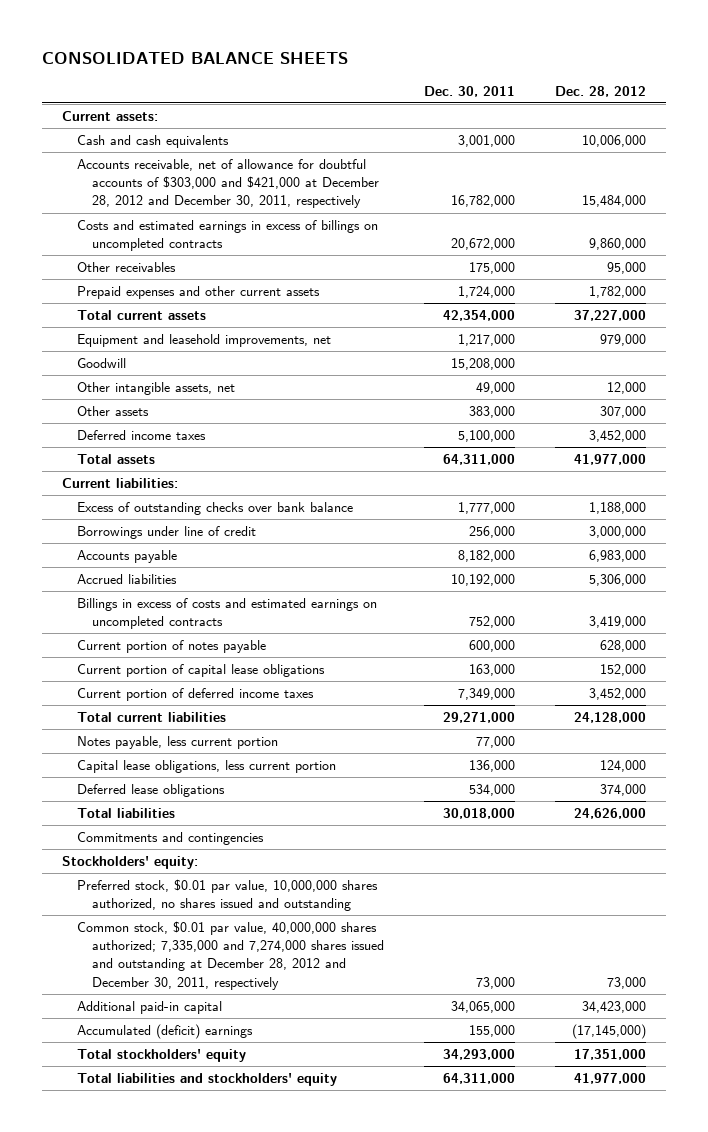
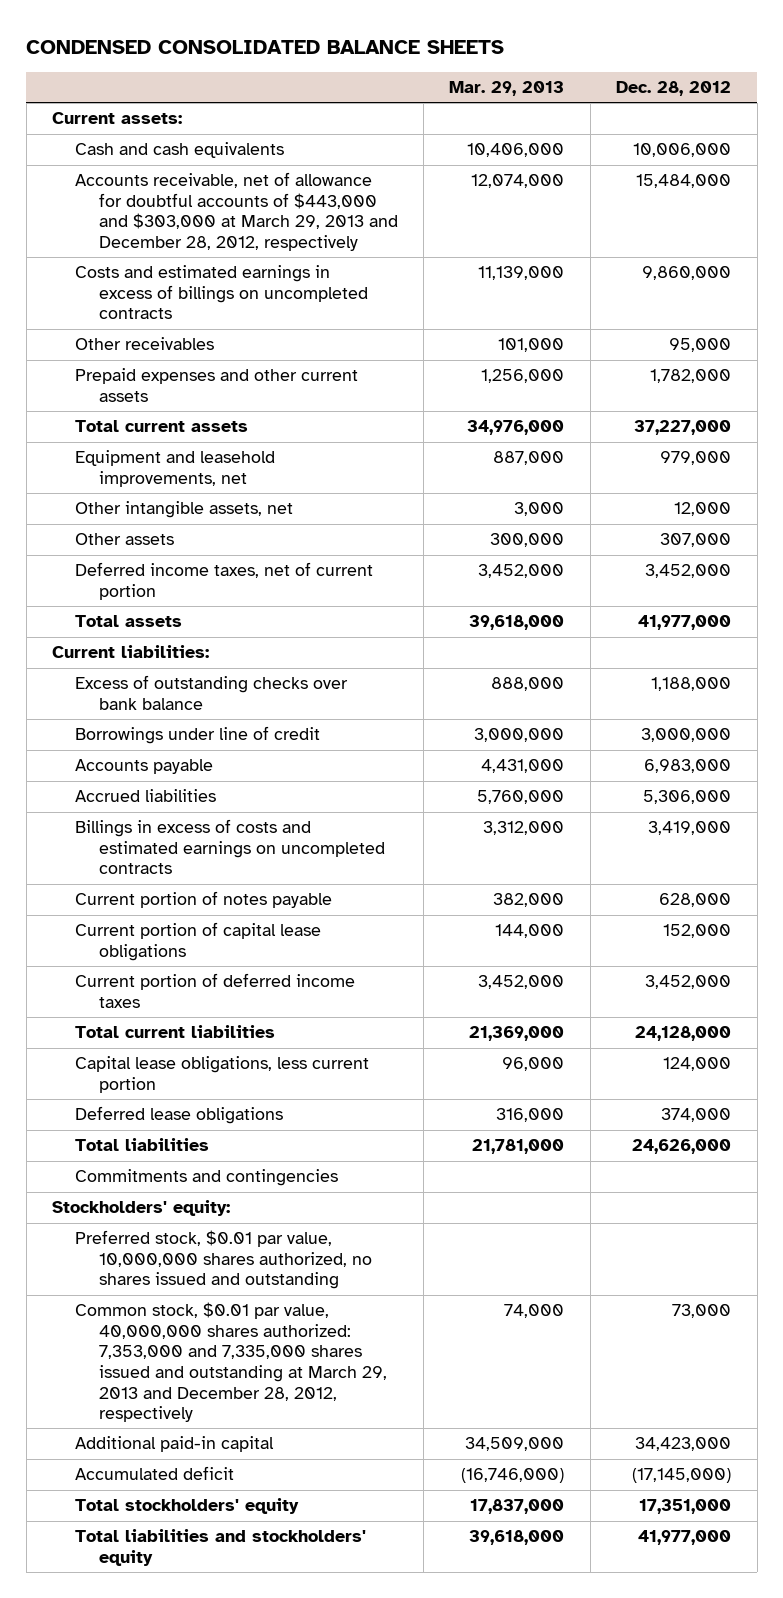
- CONSOLIDATED BALANCE SHEETS
+ CONDENSED CONSOLIDATED BALANCE SHEETS
- | Dec. 30, 2011 | Dec. 28, 2012
+ | Mar. 29, 2013 | Dec. 28, 2012
- Accounts receivable, net of allowance for doubtful accounts of $303,000 and $421,000 at December 28, 2012 and December 30, 2011, respectively | 16,782,000 | 15,484,000
+ Accounts receivable, net of allowance for doubtful accounts of $443,000 and $303,000 at March 29, 2013 and December 28, 2012, respectively | 12,074,000 | 15,484,000
- Goodwill | 15,208,000 |
- Deferred income taxes | 5,100,000 | 3,452,000
+ Deferred income taxes, net of current portion | 3,452,000 | 3,452,000
- Notes payable, less current portion | 77,000 |
- Common stock, $0.01 par value, 40,000,000 shares authorized; 7,335,000 and 7,274,000 shares issued and outstanding at December 28, 2012 and December 30, 2011, respectively | 73,000 | 73,000
+ Common stock, $0.01 par value, 40,000,000 shares authorized: 7,353,000 and 7,335,000 shares issued and outstanding at March 29, 2013 and December 28, 2012, respectively | 74,000 | 73,000
- Accumulated (deficit) earnings | 155,000 | (17,145,000)
+ Accumulated deficit | (16,746,000) | (17,145,000)

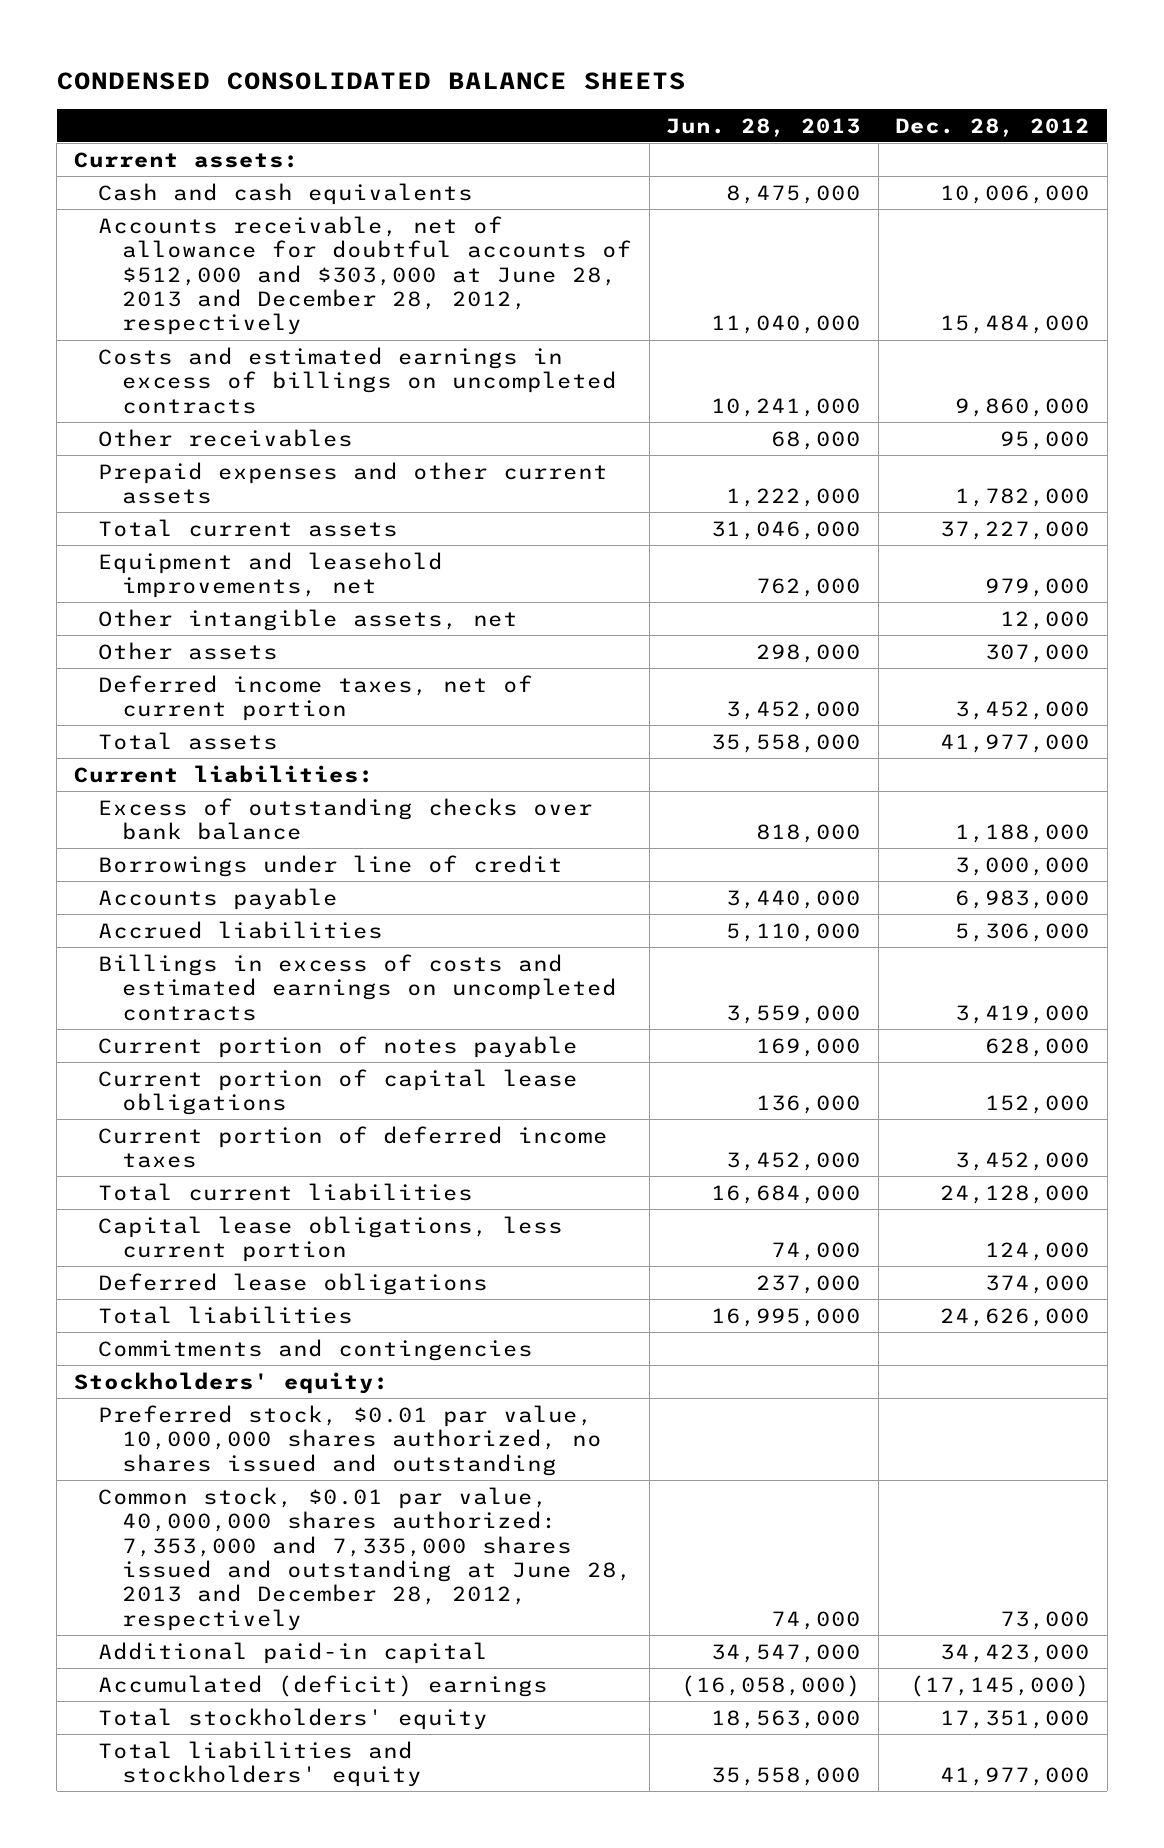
- | Mar. 29, 2013 | Dec. 28, 2012
+ | Jun. 28, 2013 | Dec. 28, 2012
- Accounts receivable, net of allowance for doubtful accounts of $443,000 and $303,000 at March 29, 2013 and December 28, 2012, respectively | 12,074,000 | 15,484,000
+ Accounts receivable, net of allowance for doubtful accounts of $512,000 and $303,000 at June 28, 2013 and December 28, 2012, respectively | 11,040,000 | 15,484,000
- Common stock, $0.01 par value, 40,000,000 shares authorized: 7,353,000 and 7,335,000 shares issued and outstanding at March 29, 2013 and December 28, 2012, respectively | 74,000 | 73,000
+ Common stock, $0.01 par value, 40,000,000 shares authorized: 7,353,000 and 7,335,000 shares issued and outstanding at June 28, 2013 and December 28, 2012, respectively | 74,000 | 73,000
- Accumulated deficit | (16,746,000) | (17,145,000)
+ Accumulated (deficit) earnings | (16,058,000) | (17,145,000)

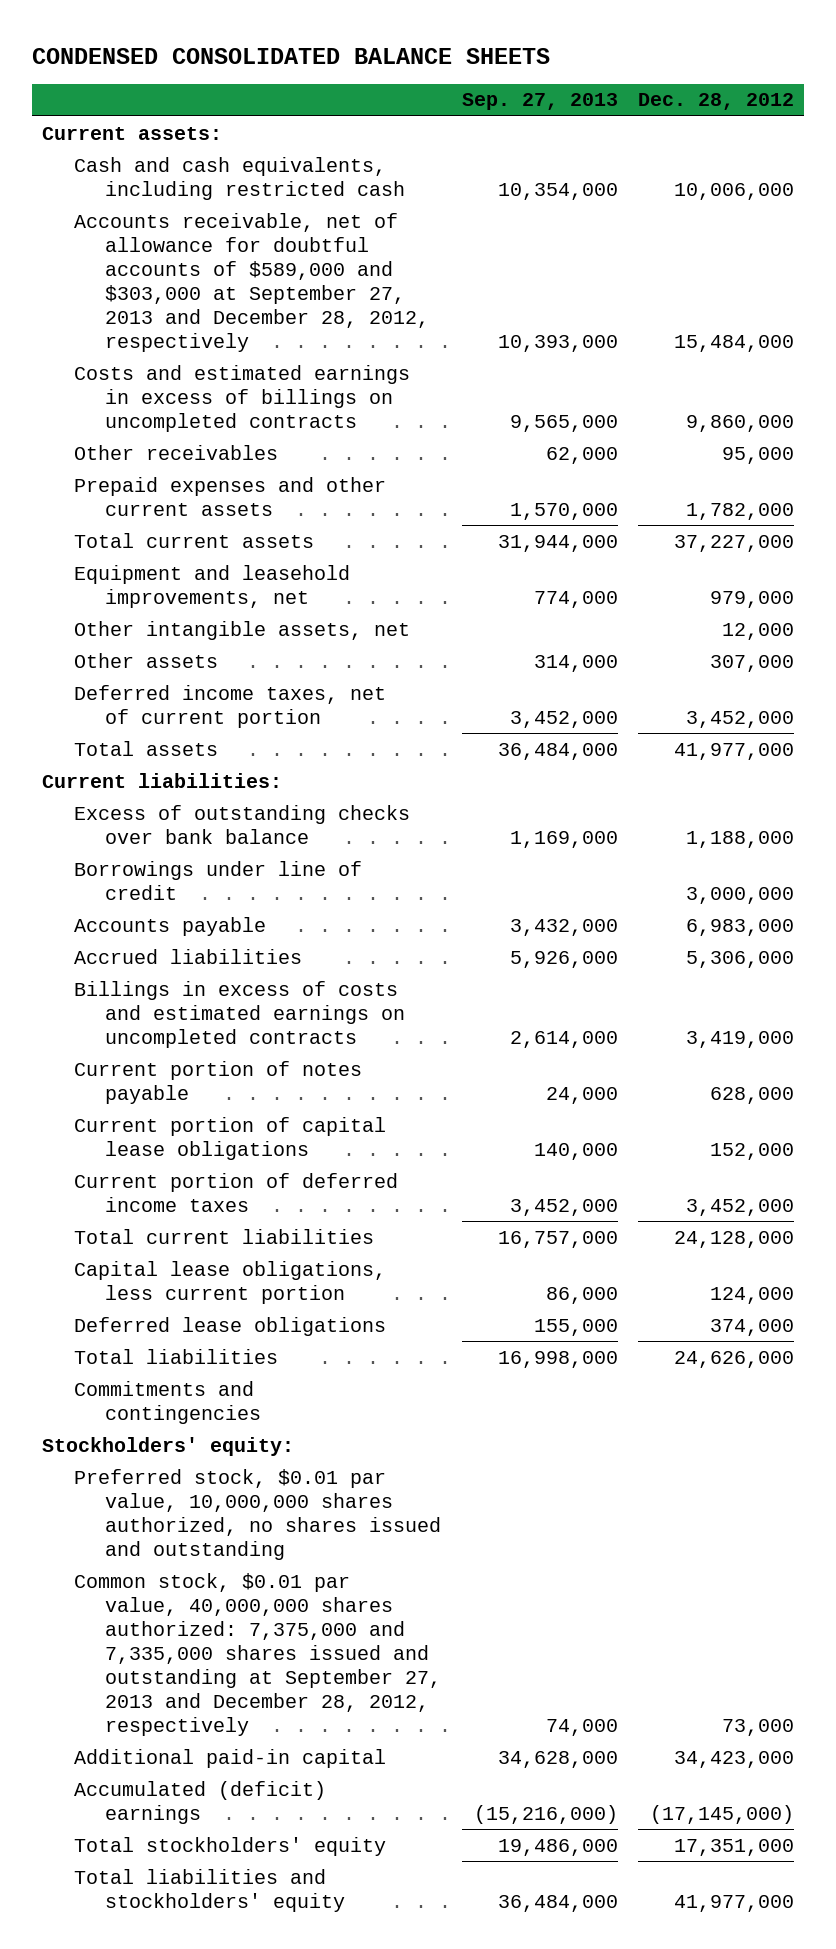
- | Jun. 28, 2013 | Dec. 28, 2012
+ | Sep. 27, 2013 | Dec. 28, 2012
- Cash and cash equivalents | 8,475,000 | 10,006,000
- Accounts receivable, net of allowance for doubtful accounts of $512,000 and $303,000 at June 28, 2013 and December 28, 2012, respectively | 11,040,000 | 15,484,000
+ Cash and cash equivalents, including restricted cash | 10,354,000 | 10,006,000
+ Accounts receivable, net of allowance for doubtful accounts of $589,000 and $303,000 at September 27, 2013 and December 28, 2012, respectively | 10,393,000 | 15,484,000
- Common stock, $0.01 par value, 40,000,000 shares authorized: 7,353,000 and 7,335,000 shares issued and outstanding at June 28, 2013 and December 28, 2012, respectively | 74,000 | 73,000
+ Common stock, $0.01 par value, 40,000,000 shares authorized: 7,375,000 and 7,335,000 shares issued and outstanding at September 27, 2013 and December 28, 2012, respectively | 74,000 | 73,000

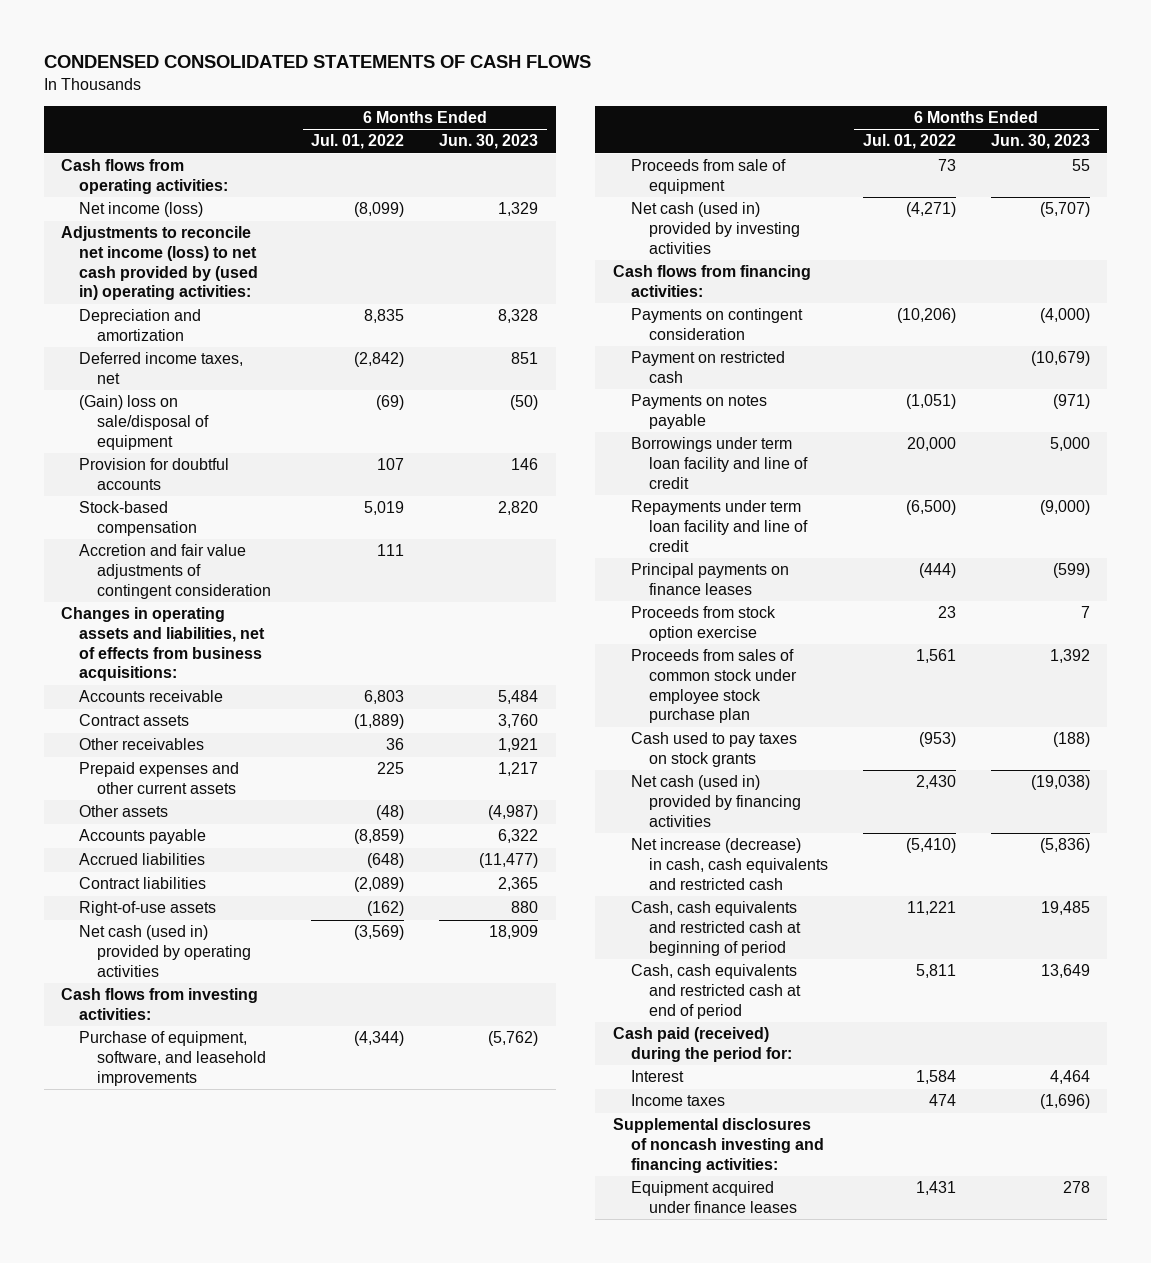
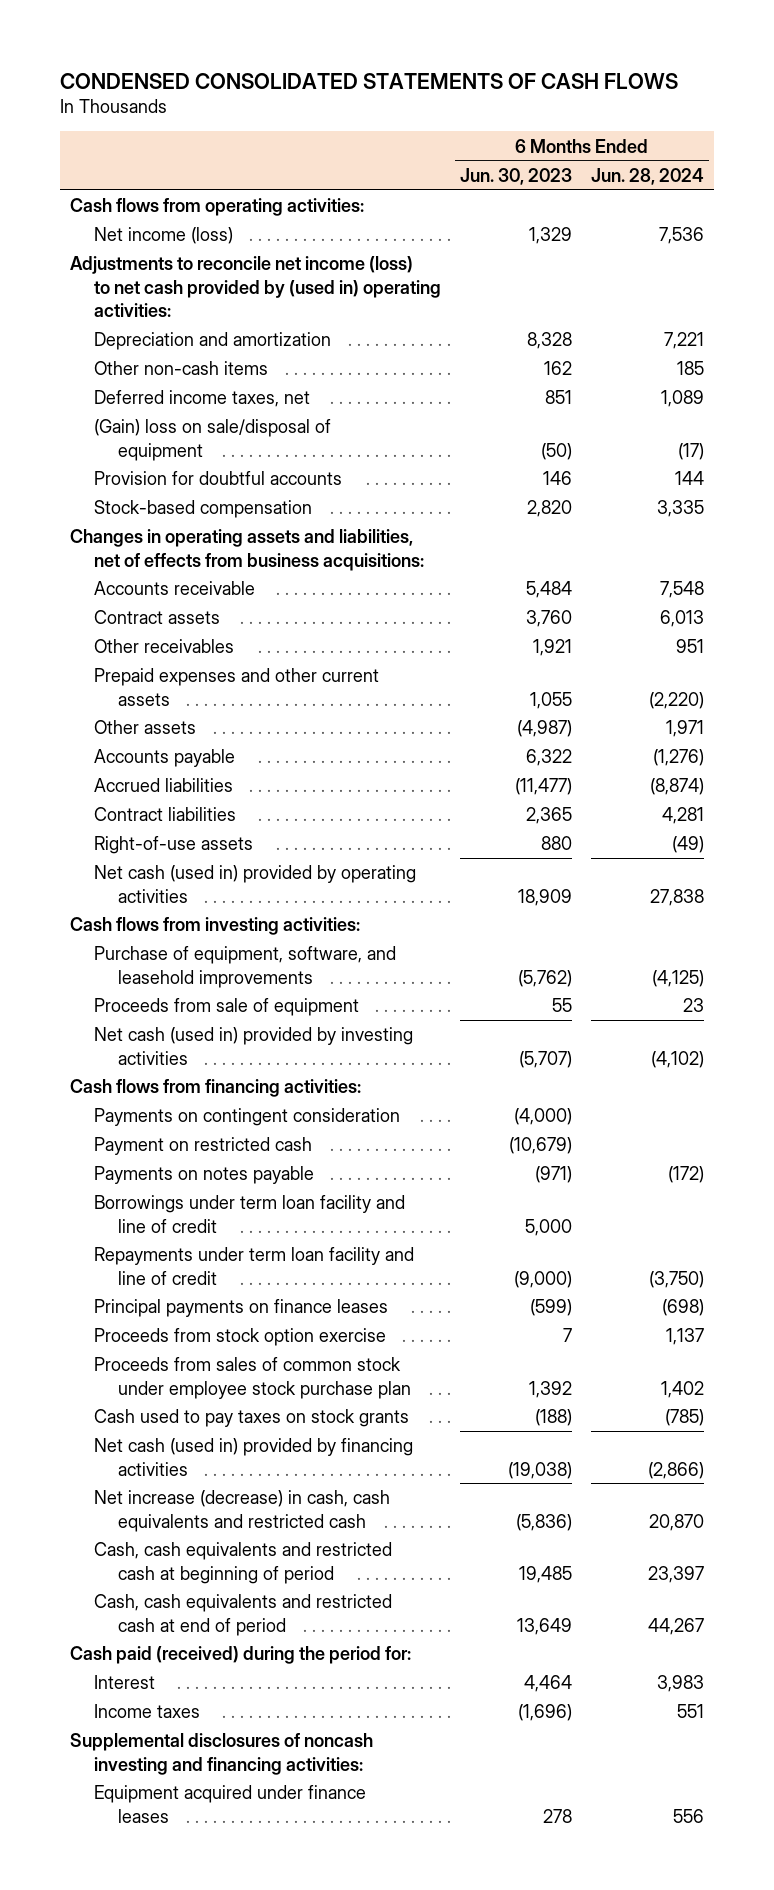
- | 6 Months Ended Jul. 01, 2022 | 6 Months Ended Jun. 30, 2023
+ | 6 Months Ended Jun. 30, 2023 | 6 Months Ended Jun. 28, 2024
+ Other non-cash items | 162 | 185
- Accretion and fair value adjustments of contingent consideration | 111 |
- Prepaid expenses and other current assets | 225 | 1,217
+ Prepaid expenses and other current assets | 1,055 | (2,220)

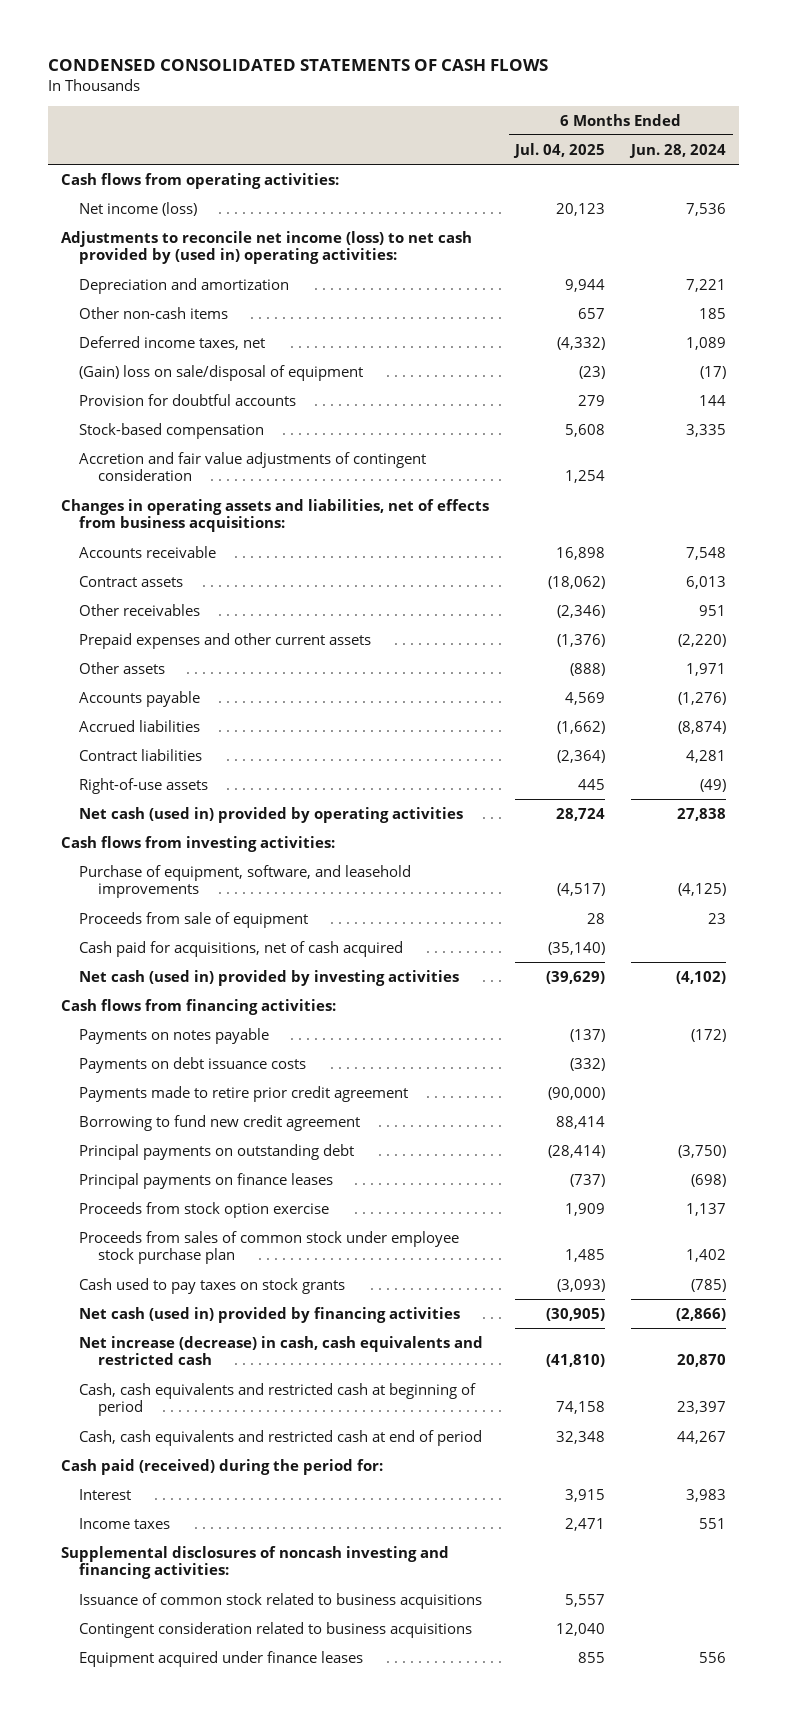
- | 6 Months Ended Jun. 30, 2023 | 6 Months Ended Jun. 28, 2024
+ | 6 Months Ended Jul. 04, 2025 | 6 Months Ended Jun. 28, 2024
+ Accretion and fair value adjustments of contingent consideration | 1,254 |
+ Cash paid for acquisitions, net of cash acquired | (35,140) |
- Payments on contingent consideration | (4,000) |
- Payment on restricted cash | (10,679) |
- Borrowings under term loan facility and line of credit | 5,000 |
- Repayments under term loan facility and line of credit | (9,000) | (3,750)
+ Payments on debt issuance costs | (332) |
+ Payments made to retire prior credit agreement | (90,000) |
+ Borrowing to fund new credit agreement | 88,414 |
+ Principal payments on outstanding debt | (28,414) | (3,750)
+ Issuance of common stock related to business acquisitions | 5,557 |
+ Contingent consideration related to business acquisitions | 12,040 |

